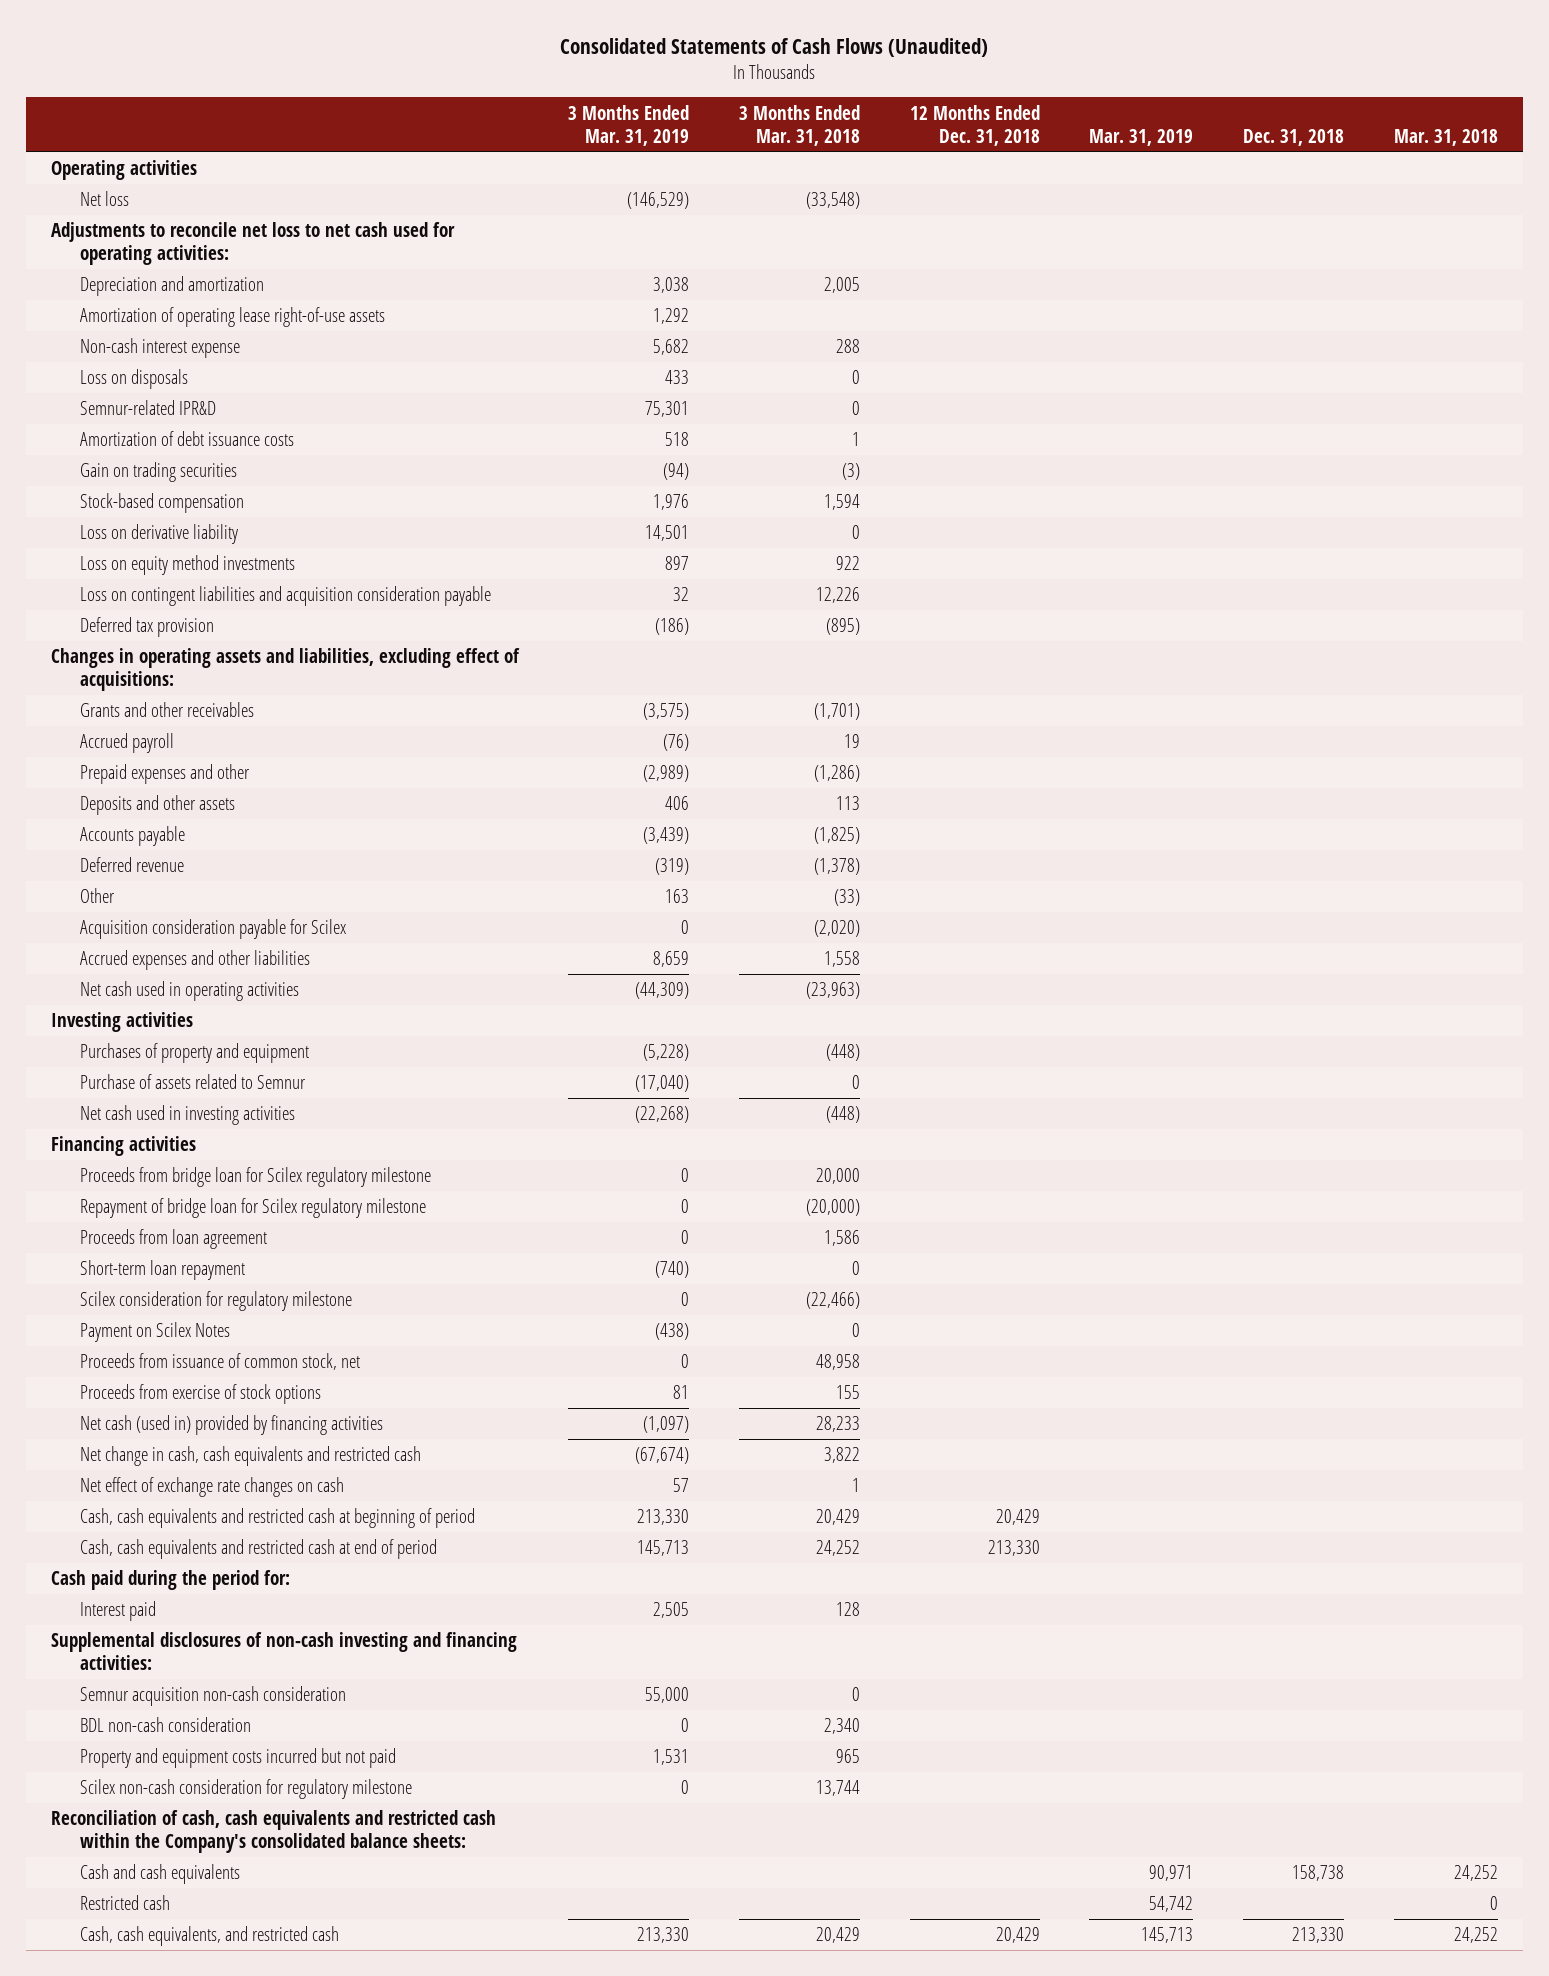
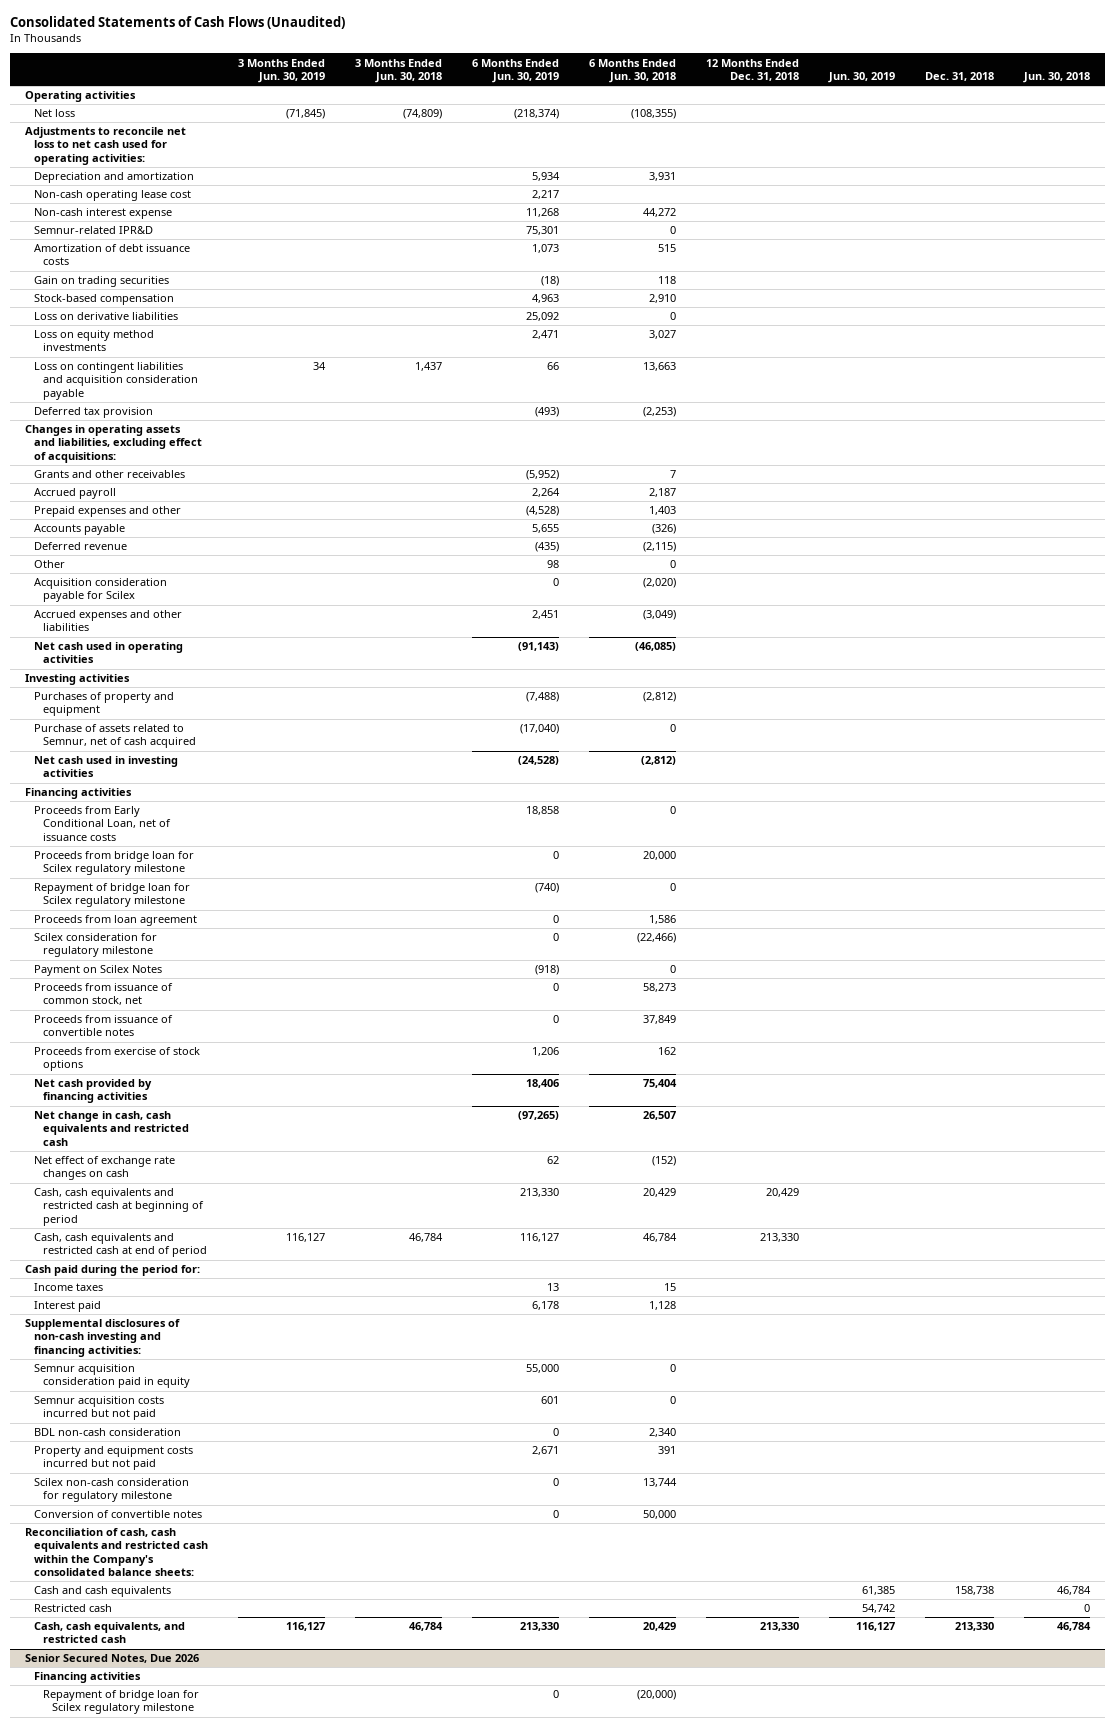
- | 3 Months Ended Mar. 31, 2019 | 3 Months Ended Mar. 31, 2018 | 12 Months Ended Dec. 31, 2018 | Mar. 31, 2019 | Dec. 31, 2018 | Mar. 31, 2018
+ | 3 Months Ended Jun. 30, 2019 | 3 Months Ended Jun. 30, 2018 | 6 Months Ended Jun. 30, 2019 | 6 Months Ended Jun. 30, 2018 | 12 Months Ended Dec. 31, 2018 | Jun. 30, 2019 | Dec. 31, 2018 | Jun. 30, 2018
- Amortization of operating lease right-of-use assets | 1,292 | | | | |
+ Non-cash operating lease cost | | | 2,217 | | | | |
- Loss on disposals | 433 | 0 | | | |
- Loss on derivative liability | 14,501 | 0 | | | |
+ Loss on derivative liabilities | | | 25,092 | 0 | | | |
- Deposits and other assets | 406 | 113 | | | |
- Purchase of assets related to Semnur | (17,040) | 0 | | | |
+ Purchase of assets related to Semnur, net of cash acquired | | | (17,040) | 0 | | | |
+ Proceeds from Early Conditional Loan, net of issuance costs | | | 18,858 | 0 | | | |
- Short-term loan repayment | (740) | 0 | | | |
+ Proceeds from issuance of convertible notes | | | 0 | 37,849 | | | |
- Net cash (used in) provided by financing activities | (1,097) | 28,233 | | | |
+ Net cash provided by financing activities | | | 18,406 | 75,404 | | | |
+ Income taxes | | | 13 | 15 | | | |
- Semnur acquisition non-cash consideration | 55,000 | 0 | | | |
+ Semnur acquisition consideration paid in equity | | | 55,000 | 0 | | | |
+ Semnur acquisition costs incurred but not paid | | | 601 | 0 | | | |
+ Conversion of convertible notes | | | 0 | 50,000 | | | |
- Cash, cash equivalents, and restricted cash | 213,330 | 20,429 | 20,429 | 145,713 | 213,330 | 24,252
+ Cash, cash equivalents, and restricted cash | 116,127 | 46,784 | 213,330 | 20,429 | 213,330 | 116,127 | 213,330 | 46,784
+ Senior Secured Notes, Due 2026
+ Financing activities
+ Repayment of bridge loan for Scilex regulatory milestone | | | 0 | (20,000) | | | |

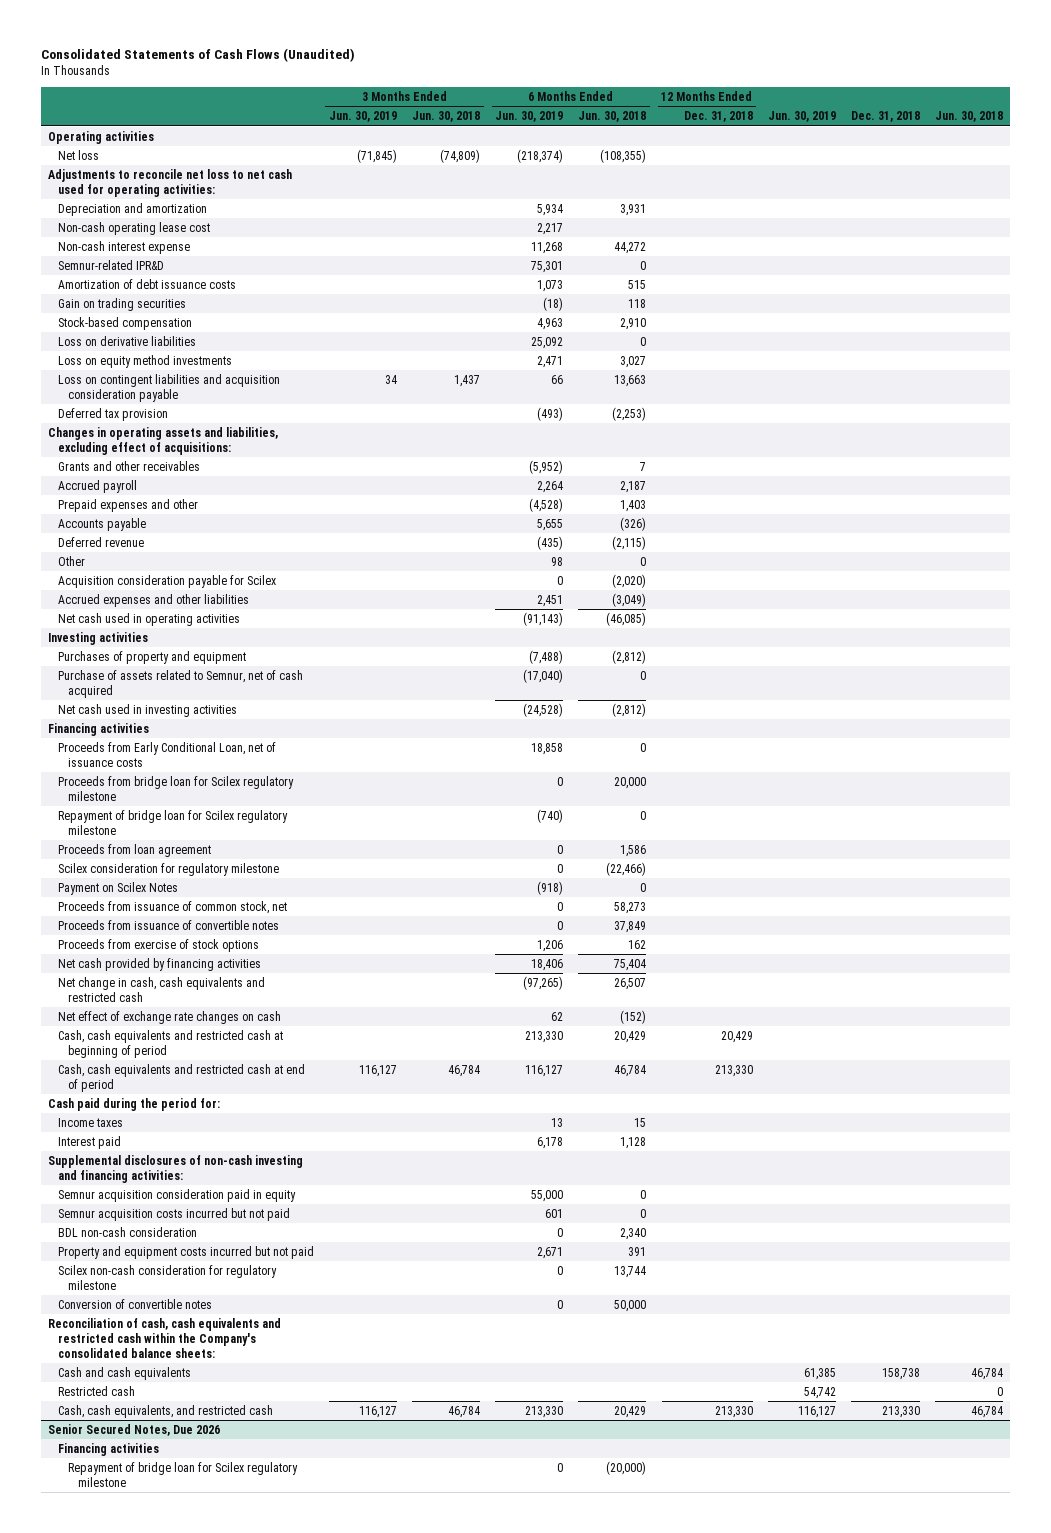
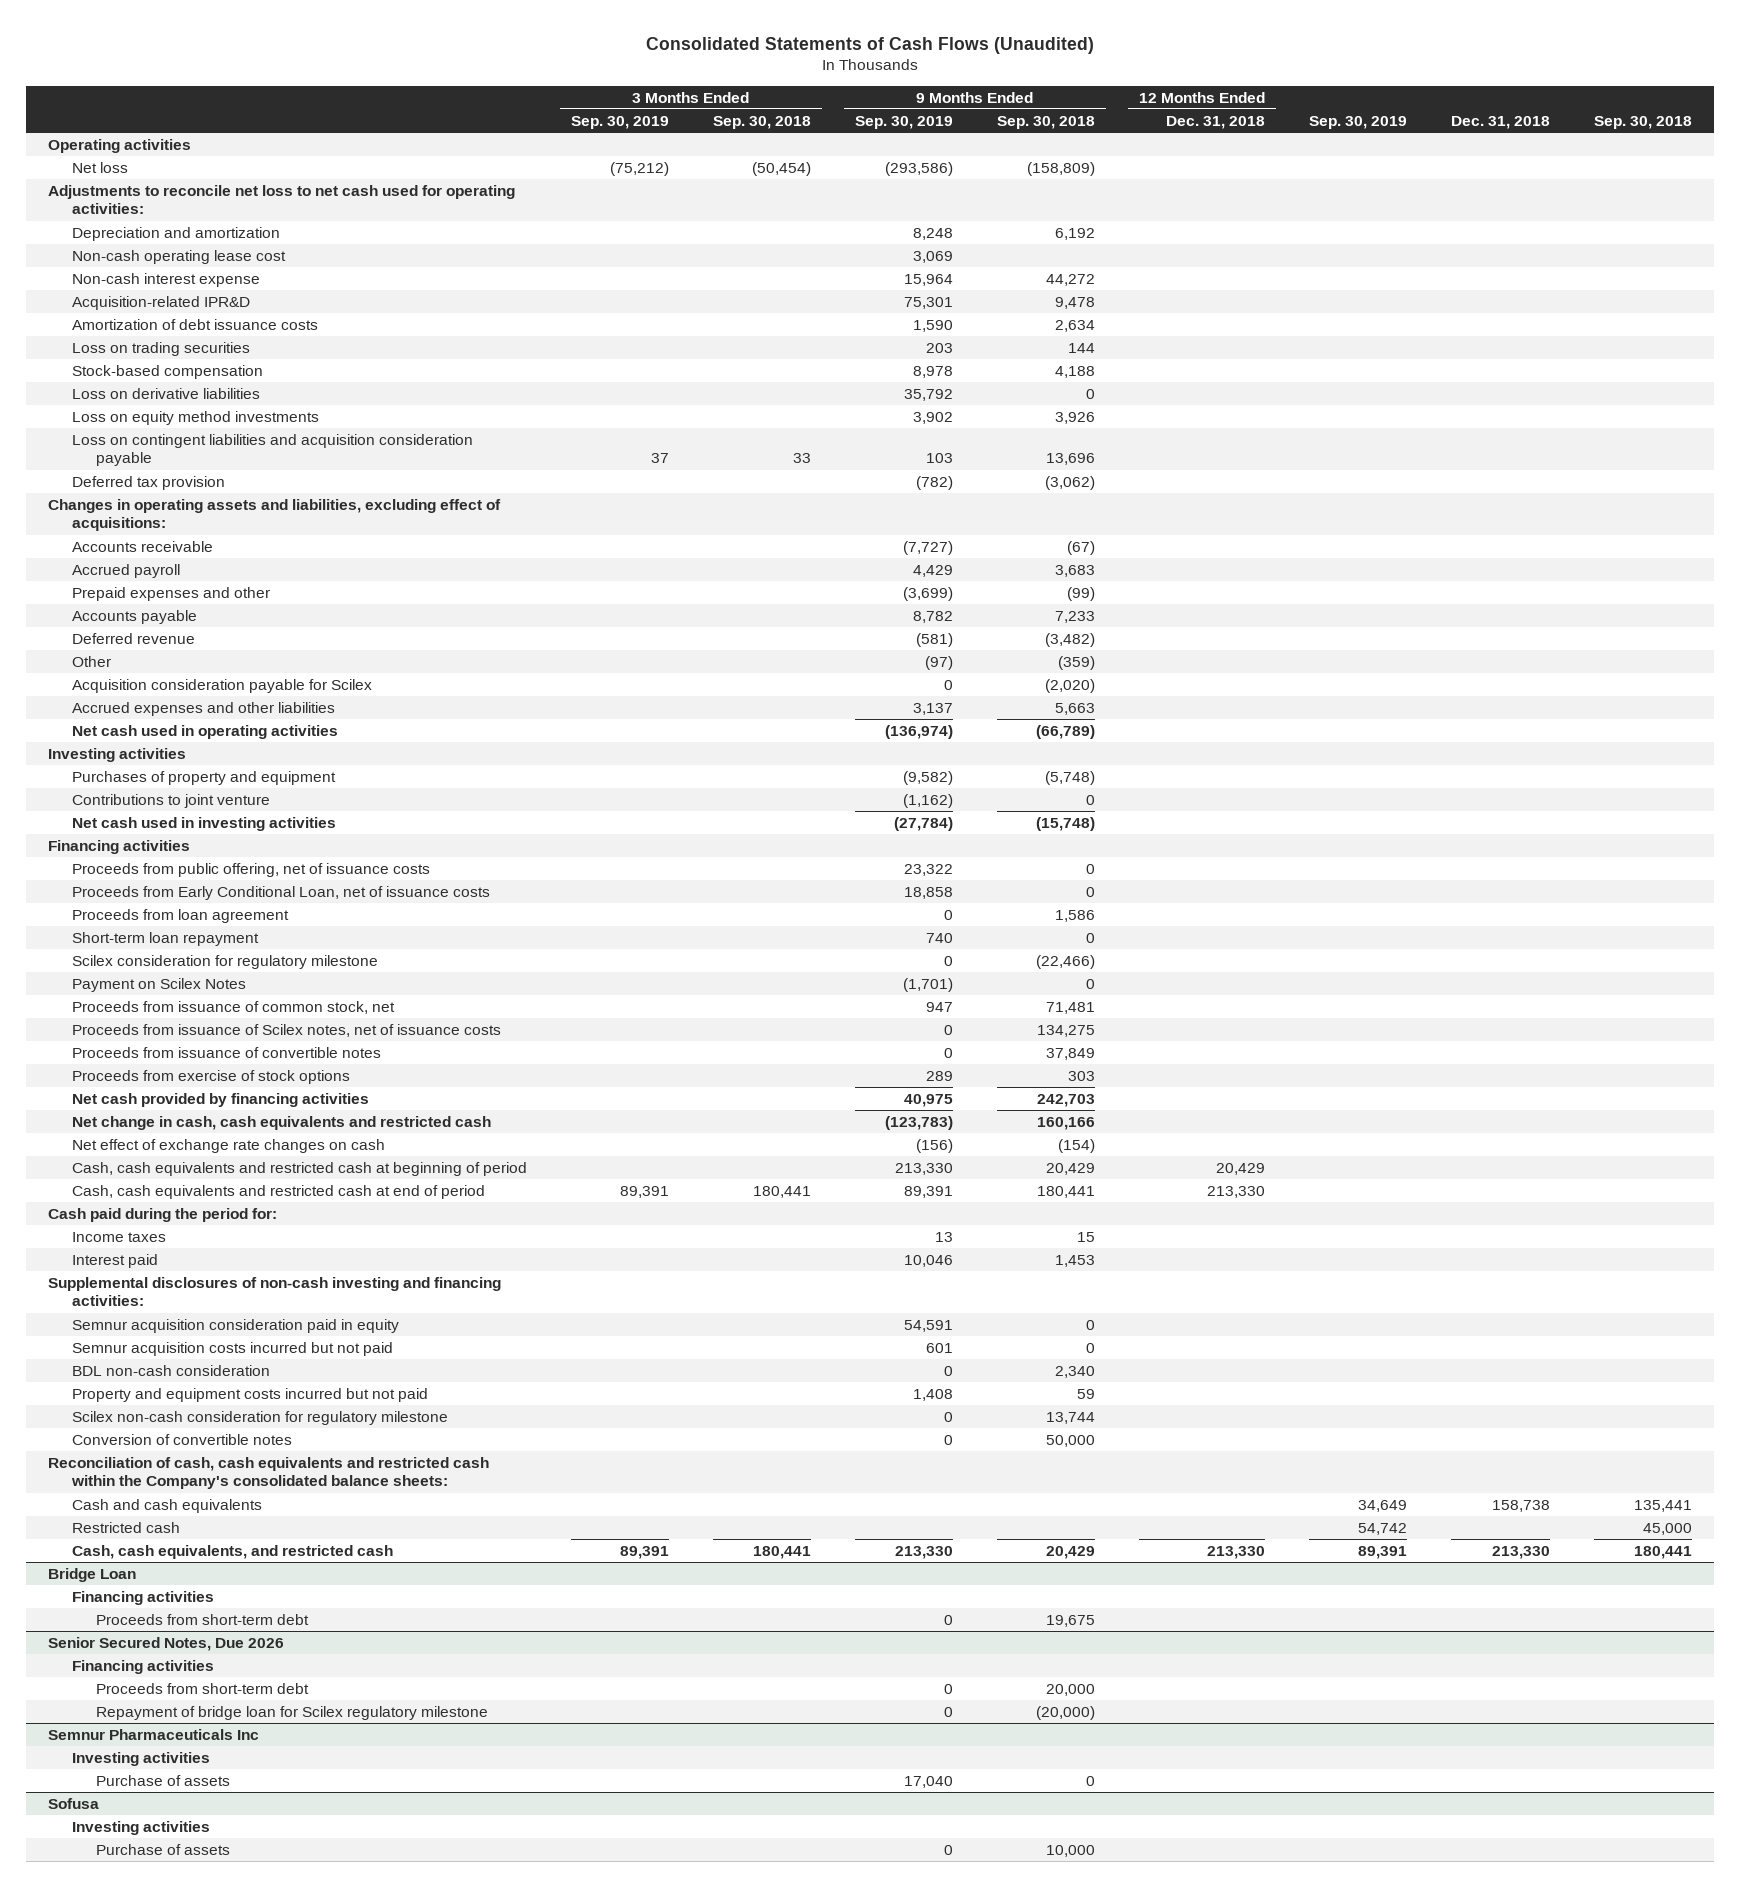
- | 3 Months Ended Jun. 30, 2019 | 3 Months Ended Jun. 30, 2018 | 6 Months Ended Jun. 30, 2019 | 6 Months Ended Jun. 30, 2018 | 12 Months Ended Dec. 31, 2018 | Jun. 30, 2019 | Dec. 31, 2018 | Jun. 30, 2018
+ | 3 Months Ended Sep. 30, 2019 | 3 Months Ended Sep. 30, 2018 | 9 Months Ended Sep. 30, 2019 | 9 Months Ended Sep. 30, 2018 | 12 Months Ended Dec. 31, 2018 | Sep. 30, 2019 | Dec. 31, 2018 | Sep. 30, 2018
- Semnur-related IPR&D | | | 75,301 | 0 | | | |
+ Acquisition-related IPR&D | | | 75,301 | 9,478 | | | |
- Gain on trading securities | | | (18) | 118 | | | |
+ Loss on trading securities | | | 203 | 144 | | | |
- Grants and other receivables | | | (5,952) | 7 | | | |
+ Accounts receivable | | | (7,727) | (67) | | | |
- Purchase of assets related to Semnur, net of cash acquired | | | (17,040) | 0 | | | |
+ Contributions to joint venture | | | (1,162) | 0 | | | |
+ Proceeds from public offering, net of issuance costs | | | 23,322 | 0 | | | |
- Proceeds from bridge loan for Scilex regulatory milestone | | | 0 | 20,000 | | | |
- Repayment of bridge loan for Scilex regulatory milestone | | | (740) | 0 | | | |
+ Short-term loan repayment | | | 740 | 0 | | | |
+ Proceeds from issuance of Scilex notes, net of issuance costs | | | 0 | 134,275 | | | |
+ Bridge Loan
+ Financing activities
+ Proceeds from short-term debt | | | 0 | 19,675 | | | |
@ Senior Secured Notes, Due 2026
+ Proceeds from short-term debt | | | 0 | 20,000 | | | |
+ Semnur Pharmaceuticals Inc
+ Investing activities
+ Purchase of assets | | | 17,040 | 0 | | | |
+ Sofusa
+ Investing activities
+ Purchase of assets | | | 0 | 10,000 | | | |

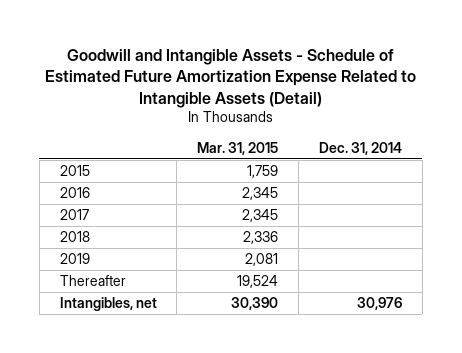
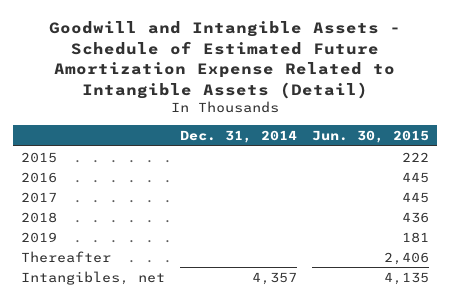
- | Mar. 31, 2015 | Dec. 31, 2014
+ | Dec. 31, 2014 | Jun. 30, 2015
- Intangibles, net | 30,390 | 30,976
+ Intangibles, net | 4,357 | 4,135

